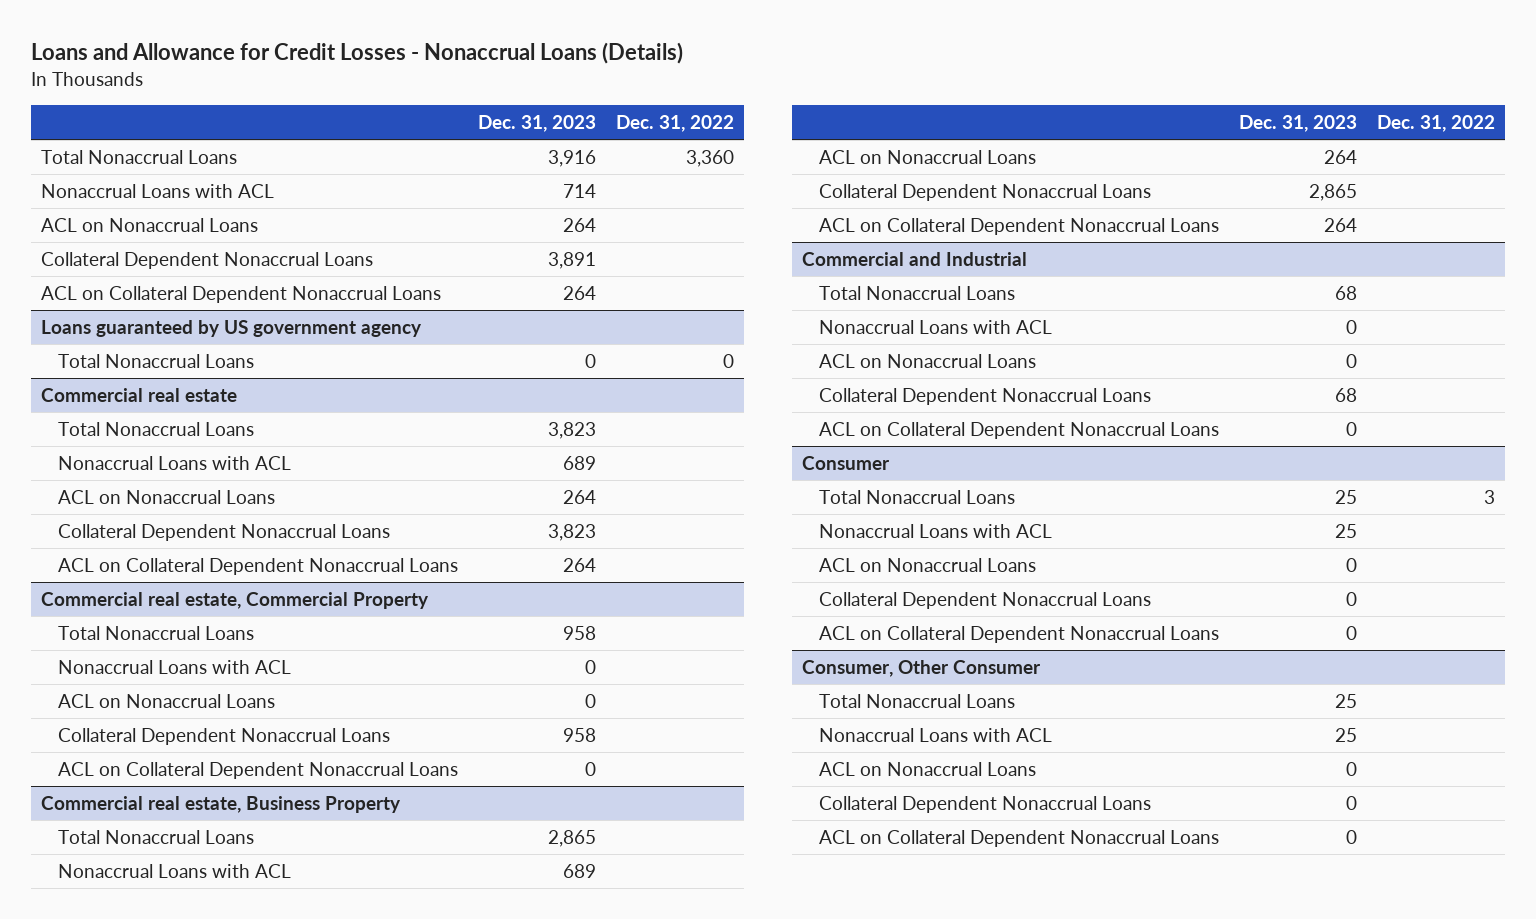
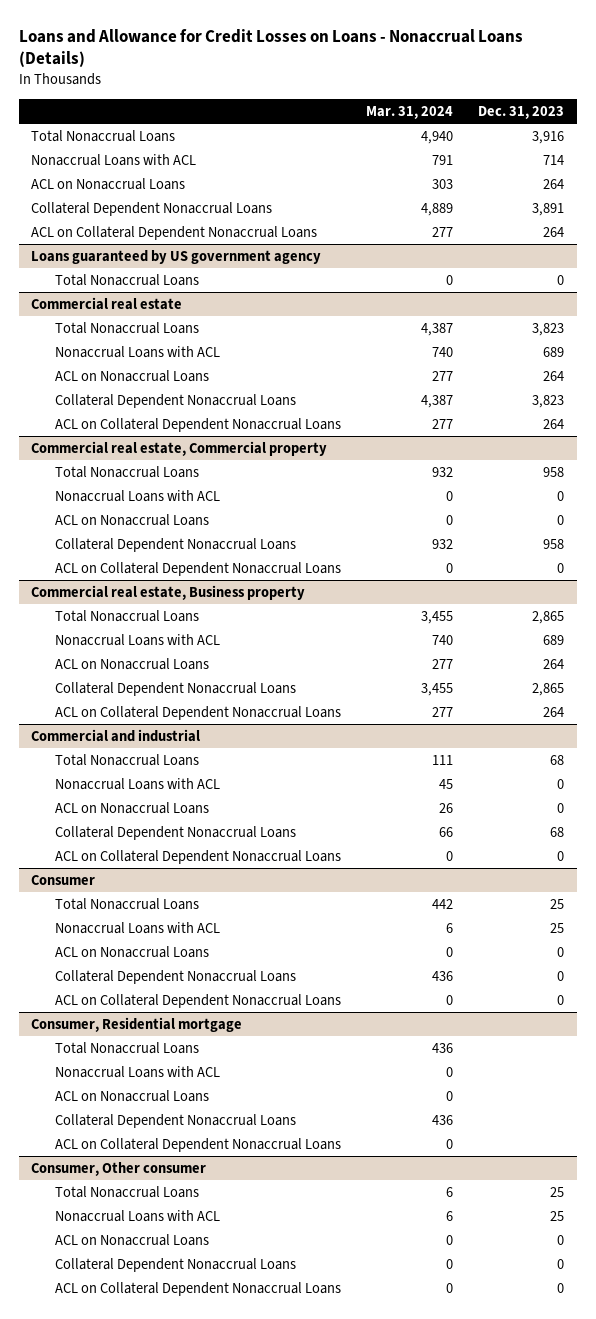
- Loans and Allowance for Credit Losses - Nonaccrual Loans (Details)
+ Loans and Allowance for Credit Losses on Loans - Nonaccrual Loans (Details)
- | Dec. 31, 2023 | Dec. 31, 2022
+ | Mar. 31, 2024 | Dec. 31, 2023
- Commercial real estate, Commercial Property
+ Commercial real estate, Commercial property
- Commercial real estate, Business Property
+ Commercial real estate, Business property
- Commercial and Industrial
+ Commercial and industrial
- Consumer, Other Consumer
+ Consumer, Residential mortgage
+ Total Nonaccrual Loans | 436 |
+ Nonaccrual Loans with ACL | 0 |
+ ACL on Nonaccrual Loans | 0 |
+ Collateral Dependent Nonaccrual Loans | 436 |
+ ACL on Collateral Dependent Nonaccrual Loans | 0 |
+ Consumer, Other consumer

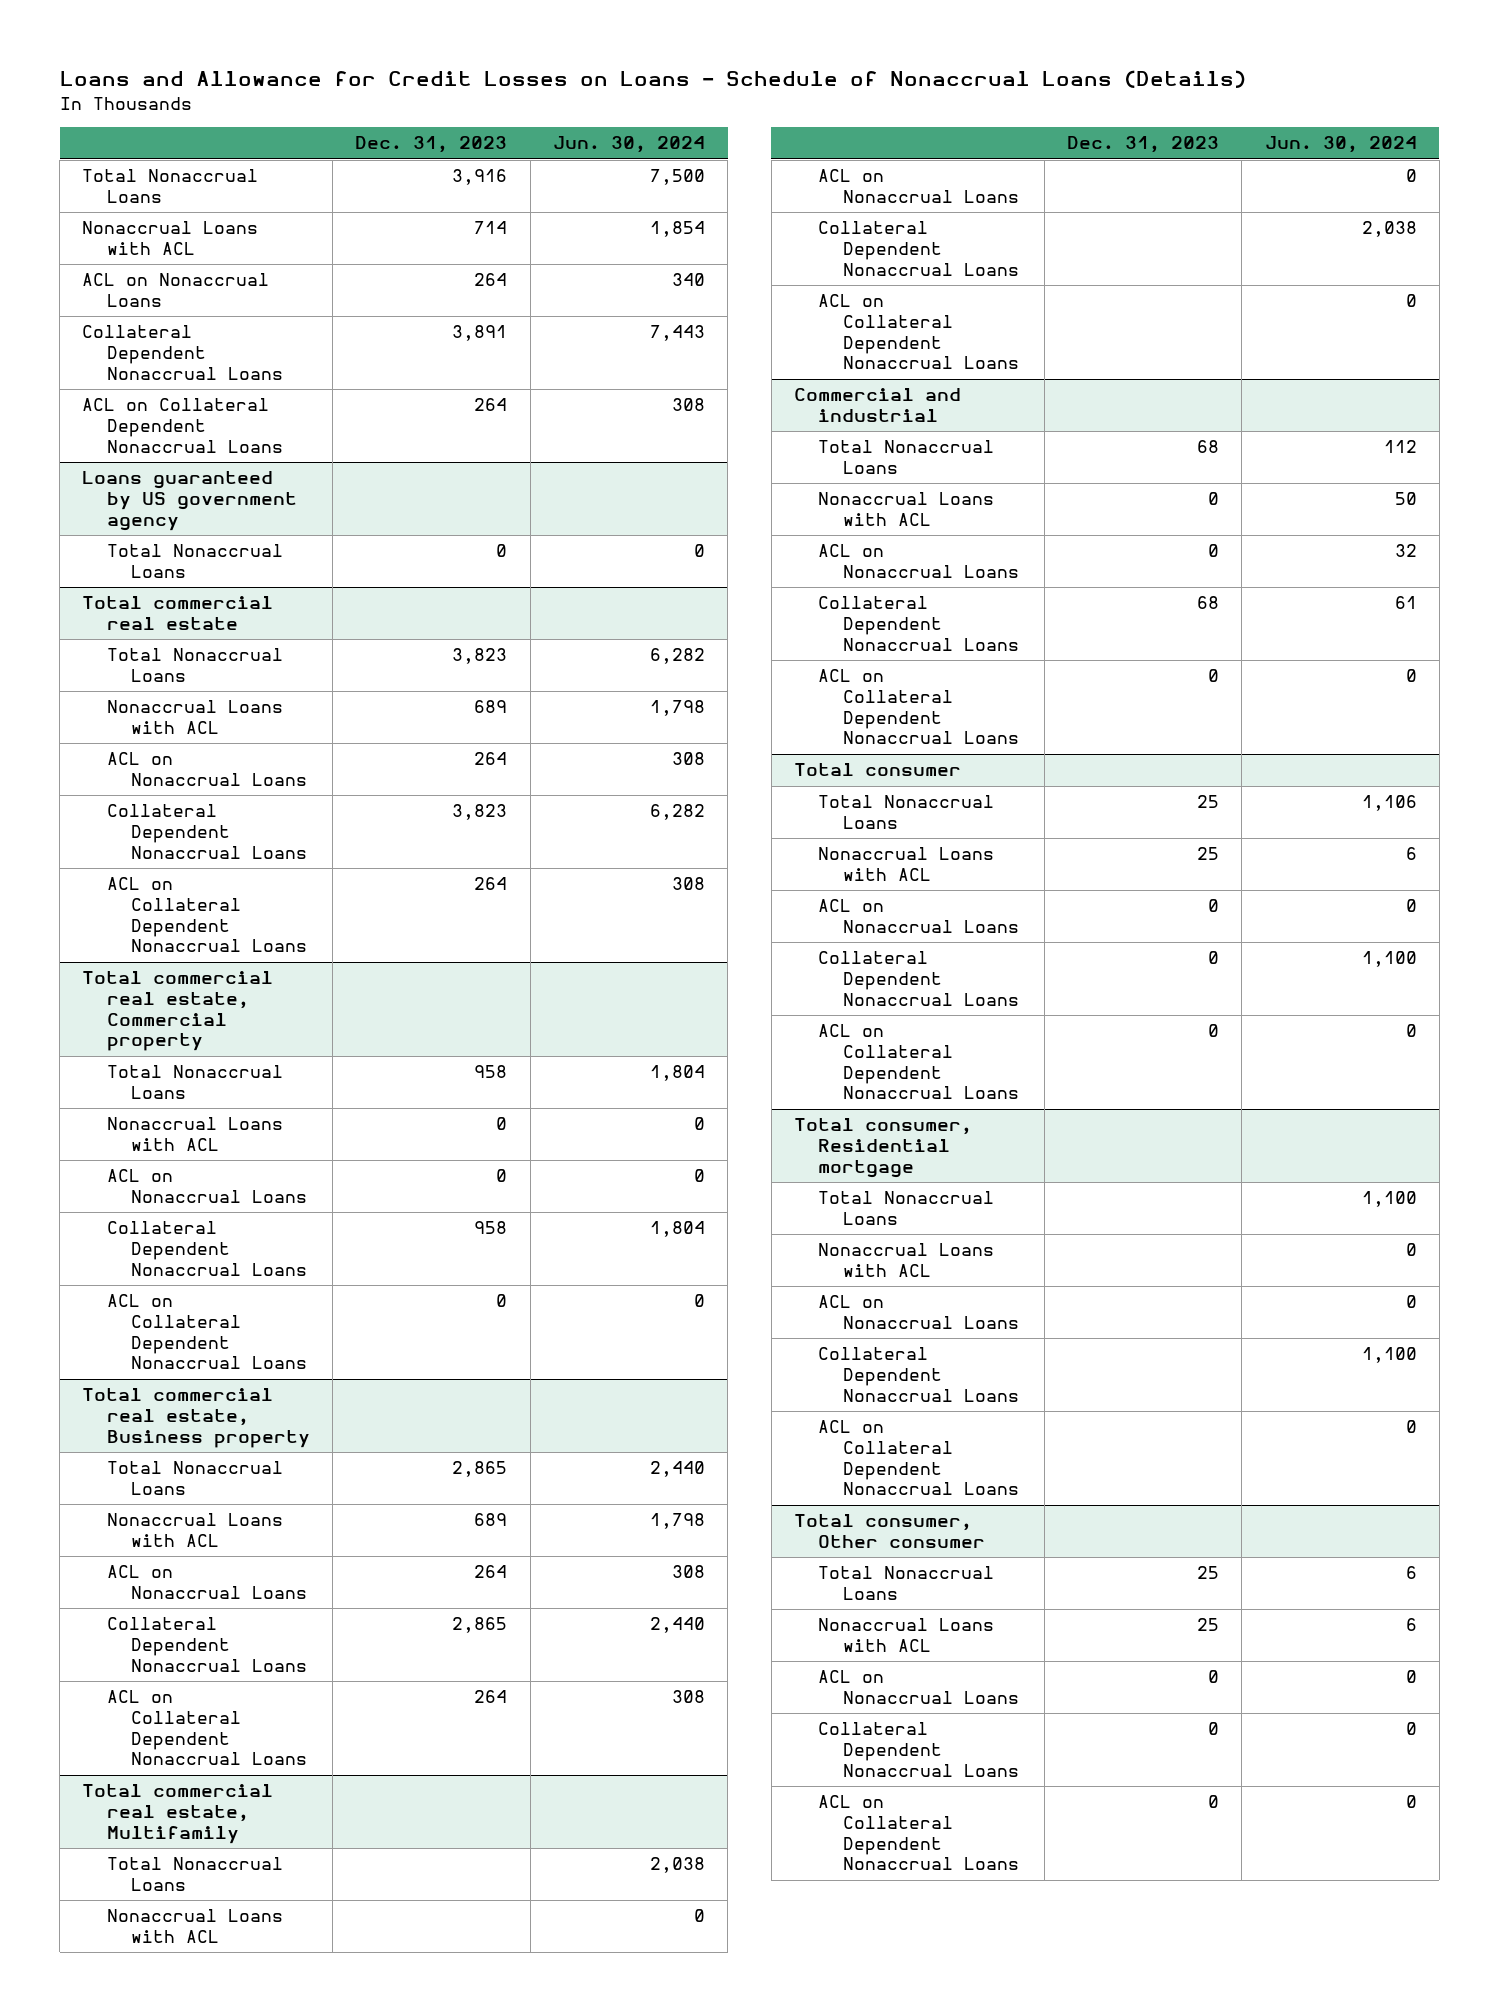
- Loans and Allowance for Credit Losses on Loans - Nonaccrual Loans (Details)
+ Loans and Allowance for Credit Losses on Loans - Schedule of Nonaccrual Loans (Details)
- | Mar. 31, 2024 | Dec. 31, 2023
+ | Dec. 31, 2023 | Jun. 30, 2024
- Commercial real estate
+ Total commercial real estate
- Commercial real estate, Commercial property
+ Total commercial real estate, Commercial property
- Commercial real estate, Business property
+ Total commercial real estate, Business property
+ Total commercial real estate, Multifamily
+ Total Nonaccrual Loans | | 2,038
+ Nonaccrual Loans with ACL | | 0
+ ACL on Nonaccrual Loans | | 0
+ Collateral Dependent Nonaccrual Loans | | 2,038
+ ACL on Collateral Dependent Nonaccrual Loans | | 0
- Consumer
+ Total consumer
- Consumer, Residential mortgage
+ Total consumer, Residential mortgage
- Consumer, Other consumer
+ Total consumer, Other consumer

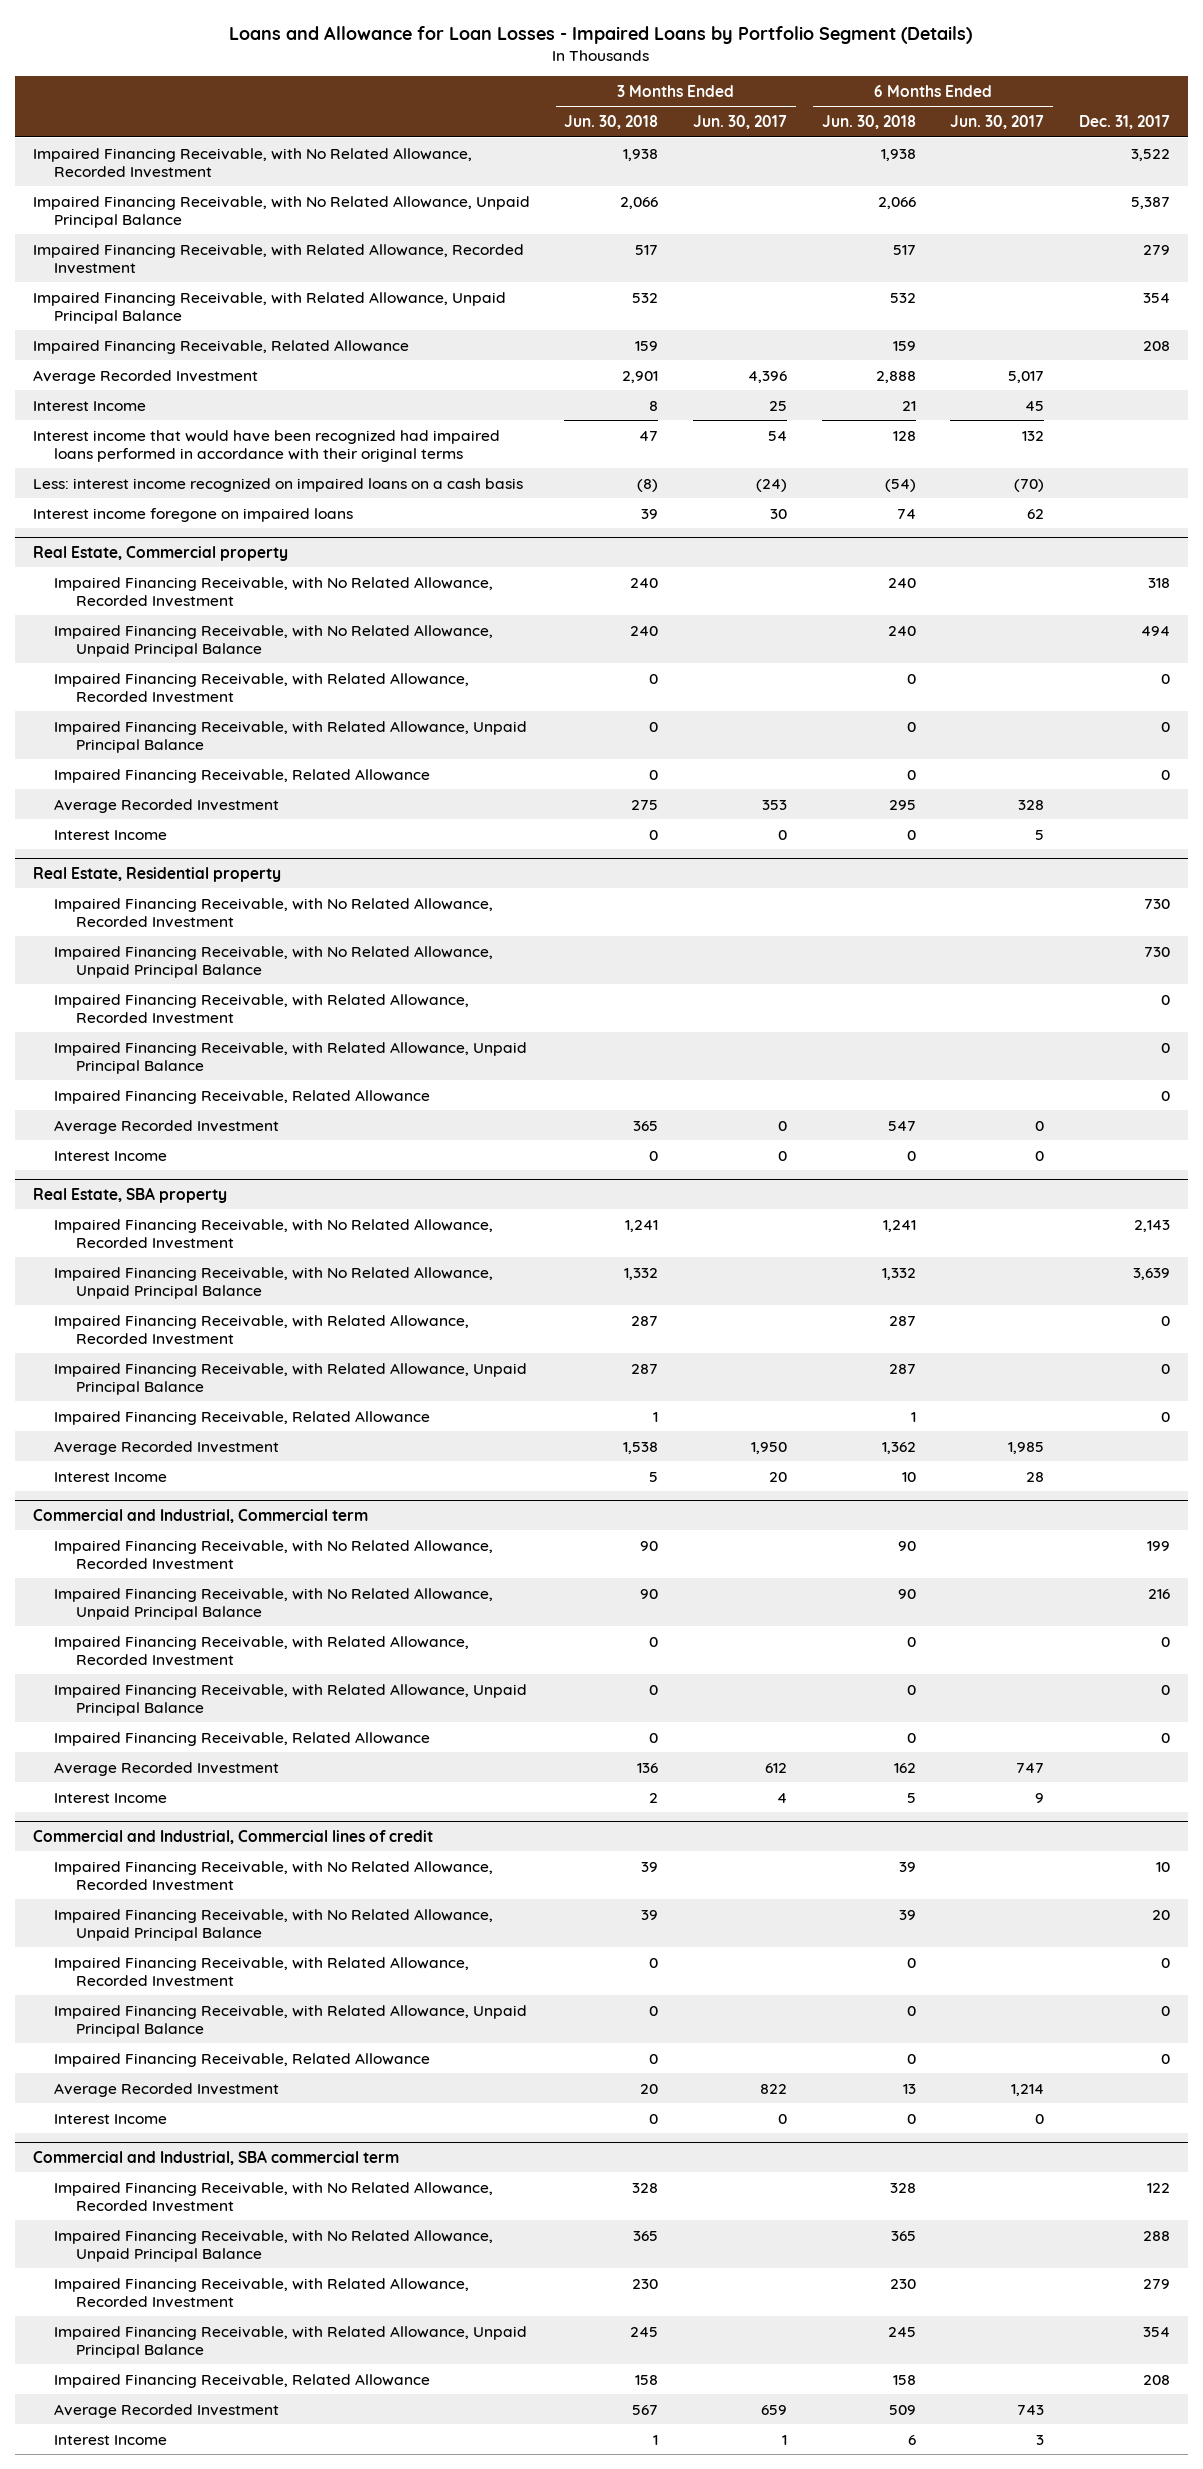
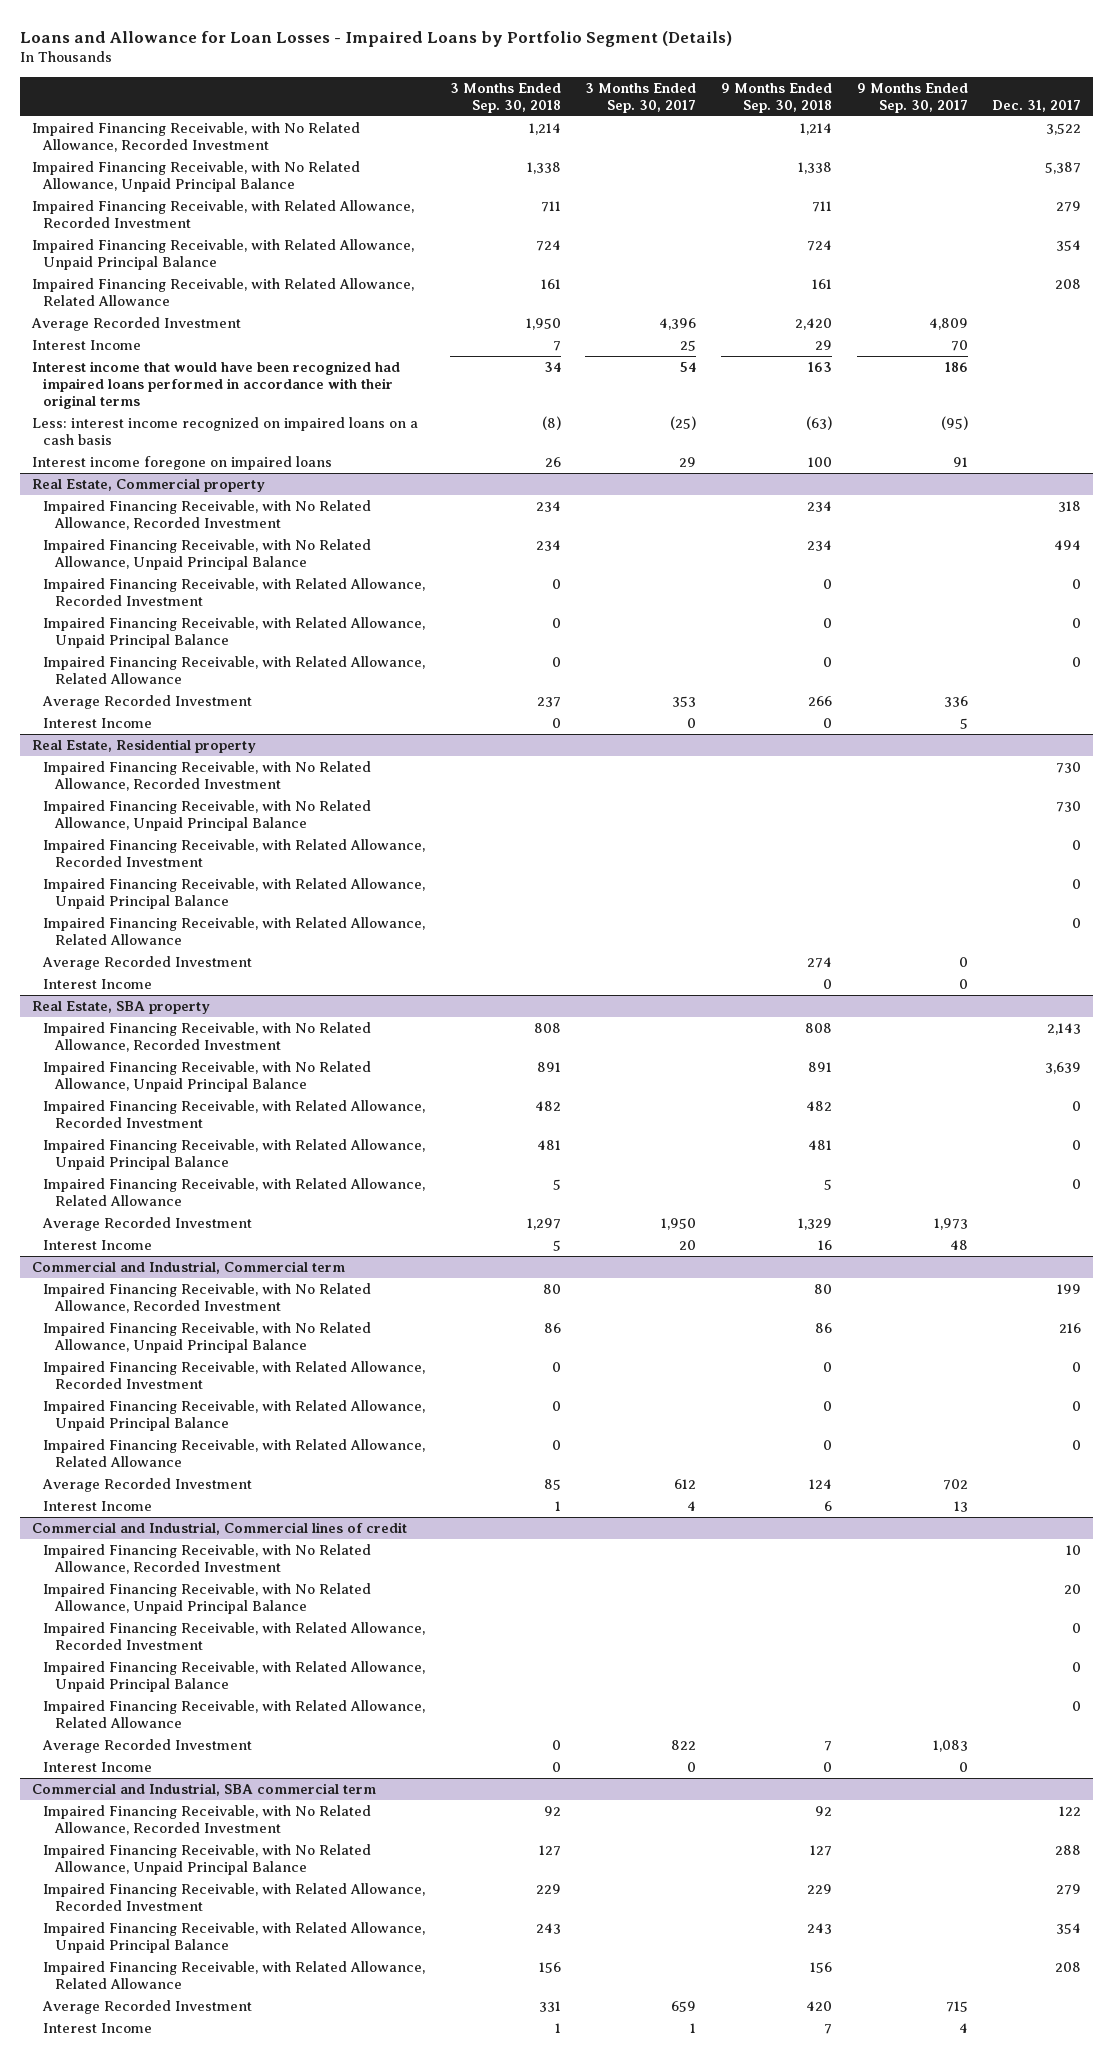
- | 3 Months Ended Jun. 30, 2018 | 3 Months Ended Jun. 30, 2017 | 6 Months Ended Jun. 30, 2018 | 6 Months Ended Jun. 30, 2017 | Dec. 31, 2017
+ | 3 Months Ended Sep. 30, 2018 | 3 Months Ended Sep. 30, 2017 | 9 Months Ended Sep. 30, 2018 | 9 Months Ended Sep. 30, 2017 | Dec. 31, 2017
- Impaired Financing Receivable, Related Allowance | 159 | | 159 | | 208
+ Impaired Financing Receivable, with Related Allowance, Related Allowance | 161 | | 161 | | 208
@ Real Estate, Commercial property
- Impaired Financing Receivable, Related Allowance | 0 | | 0 | | 0
+ Impaired Financing Receivable, with Related Allowance, Related Allowance | 0 | | 0 | | 0
@ Real Estate, Residential property
- Impaired Financing Receivable, Related Allowance | | | | | 0
+ Impaired Financing Receivable, with Related Allowance, Related Allowance | | | | | 0
@ Real Estate, SBA property
- Impaired Financing Receivable, Related Allowance | 1 | | 1 | | 0
+ Impaired Financing Receivable, with Related Allowance, Related Allowance | 5 | | 5 | | 0
@ Commercial and Industrial, Commercial term
- Impaired Financing Receivable, Related Allowance | 0 | | 0 | | 0
+ Impaired Financing Receivable, with Related Allowance, Related Allowance | 0 | | 0 | | 0
@ Commercial and Industrial, Commercial lines of credit
- Impaired Financing Receivable, Related Allowance | 0 | | 0 | | 0
+ Impaired Financing Receivable, with Related Allowance, Related Allowance | | | | | 0
@ Commercial and Industrial, SBA commercial term
- Impaired Financing Receivable, Related Allowance | 158 | | 158 | | 208
+ Impaired Financing Receivable, with Related Allowance, Related Allowance | 156 | | 156 | | 208

